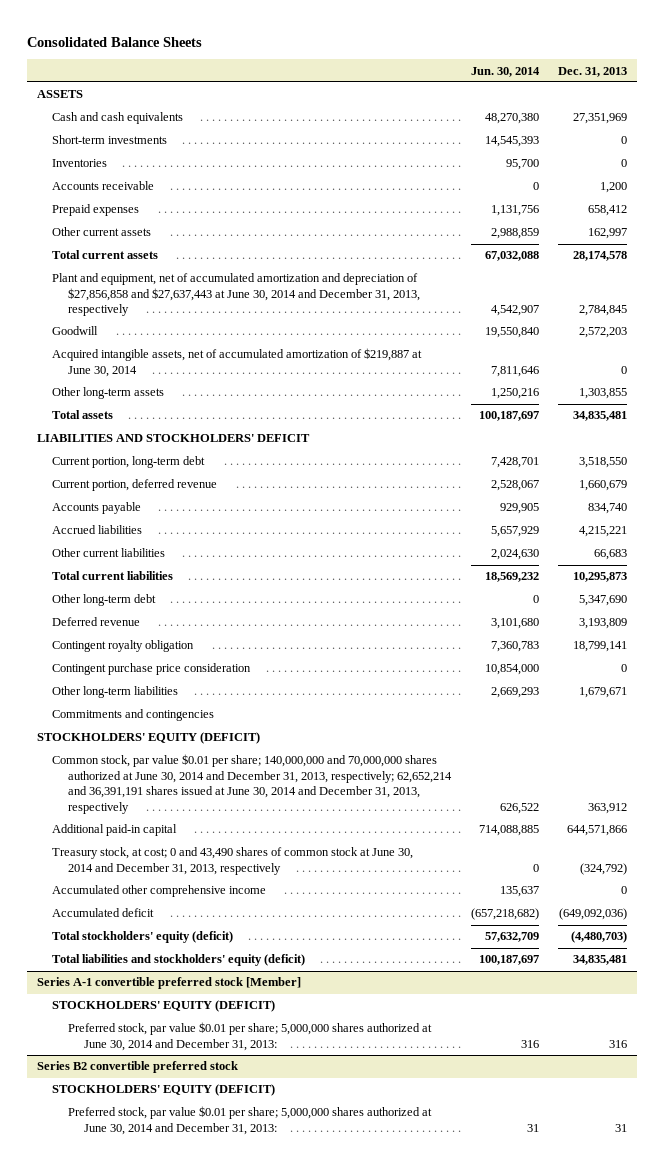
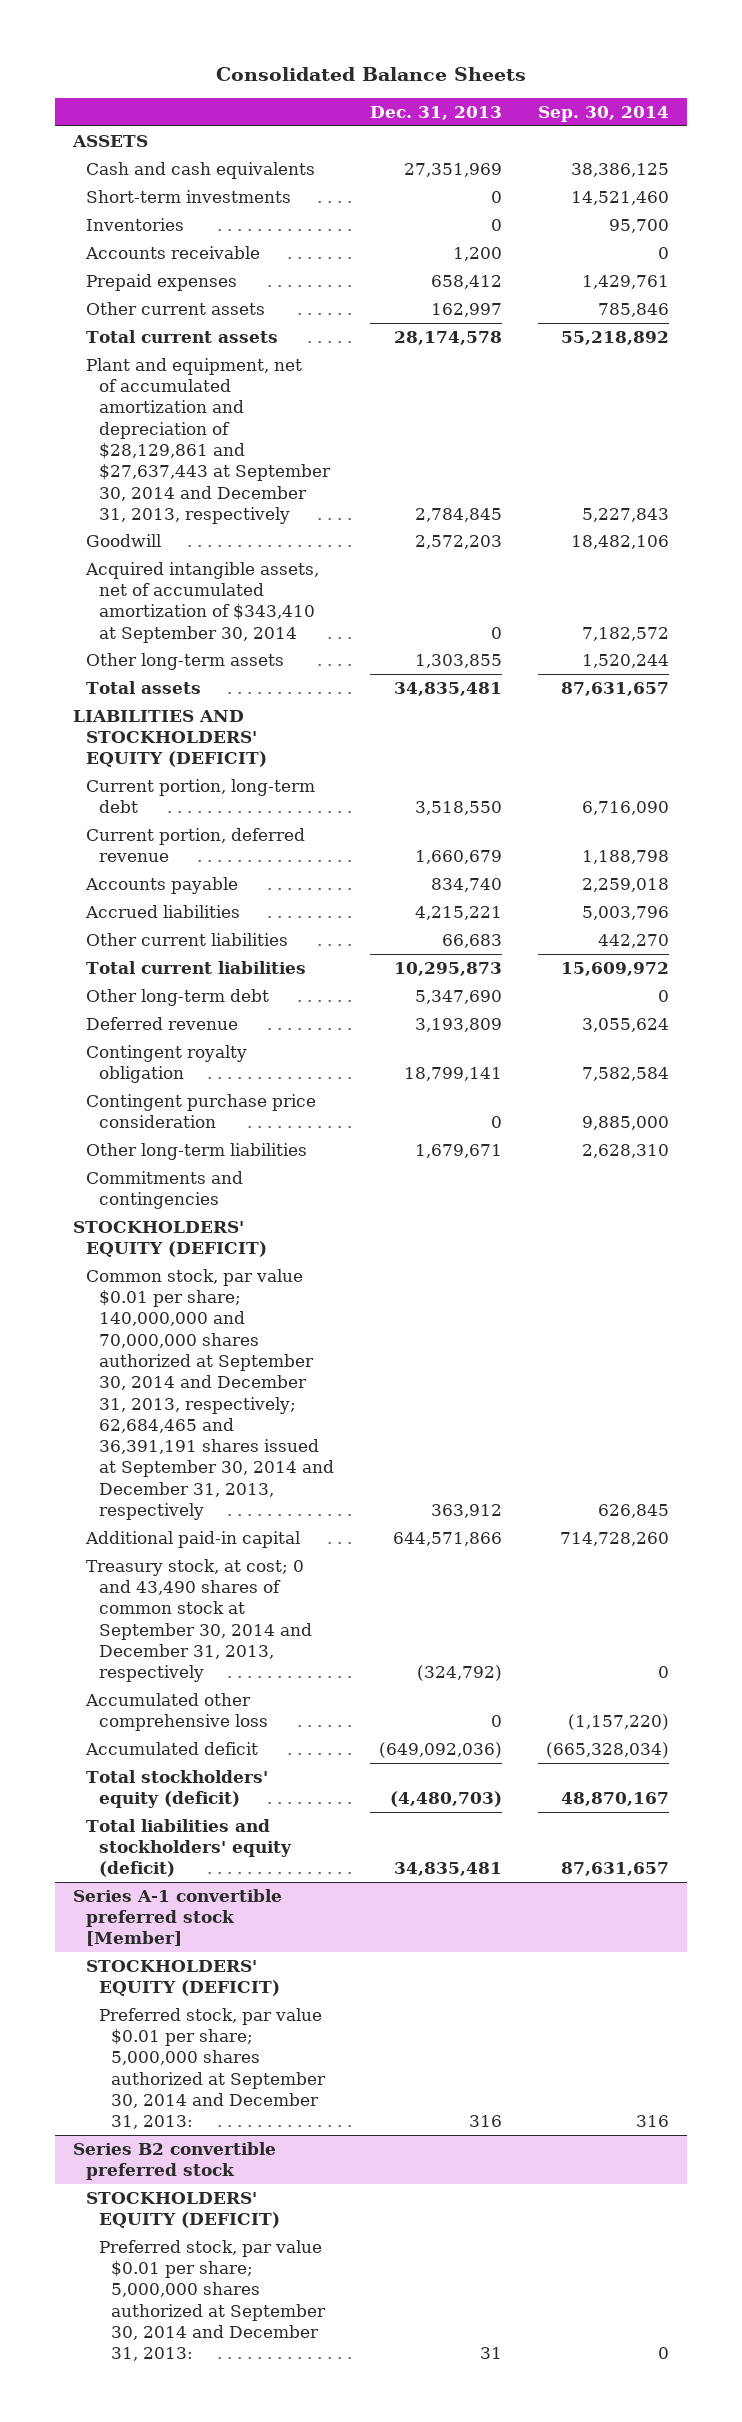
- | Jun. 30, 2014 | Dec. 31, 2013
+ | Dec. 31, 2013 | Sep. 30, 2014
- Plant and equipment, net of accumulated amortization and depreciation of $27,856,858 and $27,637,443 at June 30, 2014 and December 31, 2013, respectively | 4,542,907 | 2,784,845
+ Plant and equipment, net of accumulated amortization and depreciation of $28,129,861 and $27,637,443 at September 30, 2014 and December 31, 2013, respectively | 2,784,845 | 5,227,843
- Acquired intangible assets, net of accumulated amortization of $219,887 at June 30, 2014 | 7,811,646 | 0
+ Acquired intangible assets, net of accumulated amortization of $343,410 at September 30, 2014 | 0 | 7,182,572
- LIABILITIES AND STOCKHOLDERS' DEFICIT
+ LIABILITIES AND STOCKHOLDERS' EQUITY (DEFICIT)
- Common stock, par value $0.01 per share; 140,000,000 and 70,000,000 shares authorized at June 30, 2014 and December 31, 2013, respectively; 62,652,214 and 36,391,191 shares issued at June 30, 2014 and December 31, 2013, respectively | 626,522 | 363,912
+ Common stock, par value $0.01 per share; 140,000,000 and 70,000,000 shares authorized at September 30, 2014 and December 31, 2013, respectively; 62,684,465 and 36,391,191 shares issued at September 30, 2014 and December 31, 2013, respectively | 363,912 | 626,845
- Treasury stock, at cost; 0 and 43,490 shares of common stock at June 30, 2014 and December 31, 2013, respectively | 0 | (324,792)
- Accumulated other comprehensive income | 135,637 | 0
+ Treasury stock, at cost; 0 and 43,490 shares of common stock at September 30, 2014 and December 31, 2013, respectively | (324,792) | 0
+ Accumulated other comprehensive loss | 0 | (1,157,220)
@ Series A-1 convertible preferred stock [Member]
- Preferred stock, par value $0.01 per share; 5,000,000 shares authorized at June 30, 2014 and December 31, 2013: | 316 | 316
+ Preferred stock, par value $0.01 per share; 5,000,000 shares authorized at September 30, 2014 and December 31, 2013: | 316 | 316
@ Series B2 convertible preferred stock
- Preferred stock, par value $0.01 per share; 5,000,000 shares authorized at June 30, 2014 and December 31, 2013: | 31 | 31
+ Preferred stock, par value $0.01 per share; 5,000,000 shares authorized at September 30, 2014 and December 31, 2013: | 31 | 0

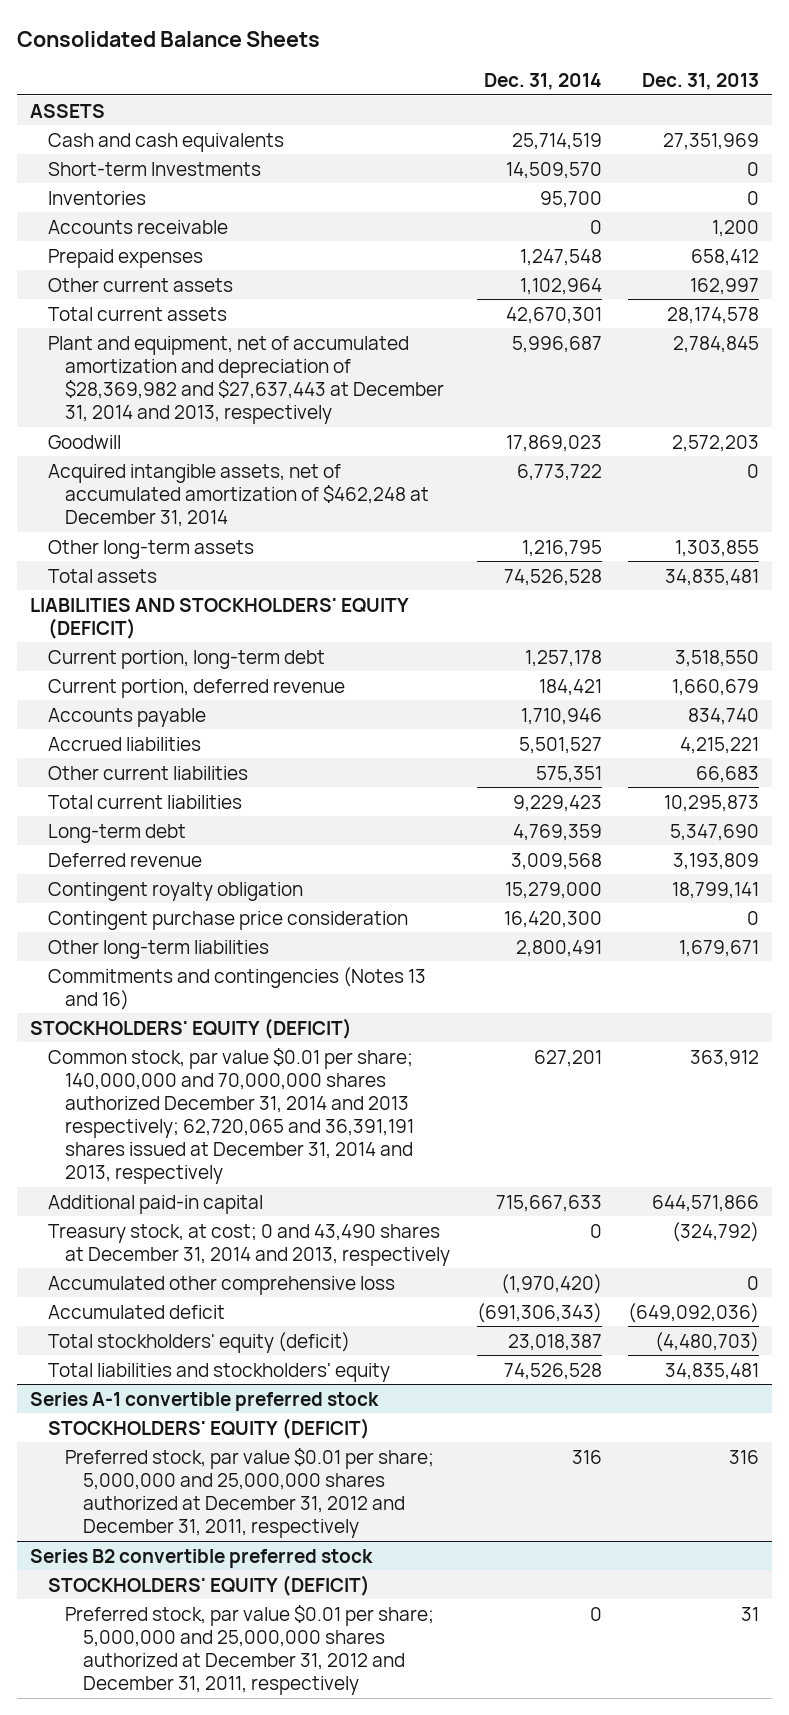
- | Dec. 31, 2013 | Sep. 30, 2014
+ | Dec. 31, 2014 | Dec. 31, 2013
- Short-term investments | 0 | 14,521,460
+ Short-term Investments | 14,509,570 | 0
- Plant and equipment, net of accumulated amortization and depreciation of $28,129,861 and $27,637,443 at September 30, 2014 and December 31, 2013, respectively | 2,784,845 | 5,227,843
+ Plant and equipment, net of accumulated amortization and depreciation of $28,369,982 and $27,637,443 at December 31, 2014 and 2013, respectively | 5,996,687 | 2,784,845
- Acquired intangible assets, net of accumulated amortization of $343,410 at September 30, 2014 | 0 | 7,182,572
+ Acquired intangible assets, net of accumulated amortization of $462,248 at December 31, 2014 | 6,773,722 | 0
- Other long-term debt | 5,347,690 | 0
+ Long-term debt | 4,769,359 | 5,347,690
- Commitments and contingencies
+ Commitments and contingencies (Notes 13 and 16)
- Common stock, par value $0.01 per share; 140,000,000 and 70,000,000 shares authorized at September 30, 2014 and December 31, 2013, respectively; 62,684,465 and 36,391,191 shares issued at September 30, 2014 and December 31, 2013, respectively | 363,912 | 626,845
+ Common stock, par value $0.01 per share; 140,000,000 and 70,000,000 shares authorized December 31, 2014 and 2013 respectively; 62,720,065 and 36,391,191 shares issued at December 31, 2014 and 2013, respectively | 627,201 | 363,912
- Treasury stock, at cost; 0 and 43,490 shares of common stock at September 30, 2014 and December 31, 2013, respectively | (324,792) | 0
+ Treasury stock, at cost; 0 and 43,490 shares at December 31, 2014 and 2013, respectively | 0 | (324,792)
- Total liabilities and stockholders' equity (deficit) | 34,835,481 | 87,631,657
- Series A-1 convertible preferred stock [Member]
+ Total liabilities and stockholders' equity | 74,526,528 | 34,835,481
+ Series A-1 convertible preferred stock
- Preferred stock, par value $0.01 per share; 5,000,000 shares authorized at September 30, 2014 and December 31, 2013: | 316 | 316
+ Preferred stock, par value $0.01 per share; 5,000,000 and 25,000,000 shares authorized at December 31, 2012 and December 31, 2011, respectively | 316 | 316
@ Series B2 convertible preferred stock
- Preferred stock, par value $0.01 per share; 5,000,000 shares authorized at September 30, 2014 and December 31, 2013: | 31 | 0
+ Preferred stock, par value $0.01 per share; 5,000,000 and 25,000,000 shares authorized at December 31, 2012 and December 31, 2011, respectively | 0 | 31

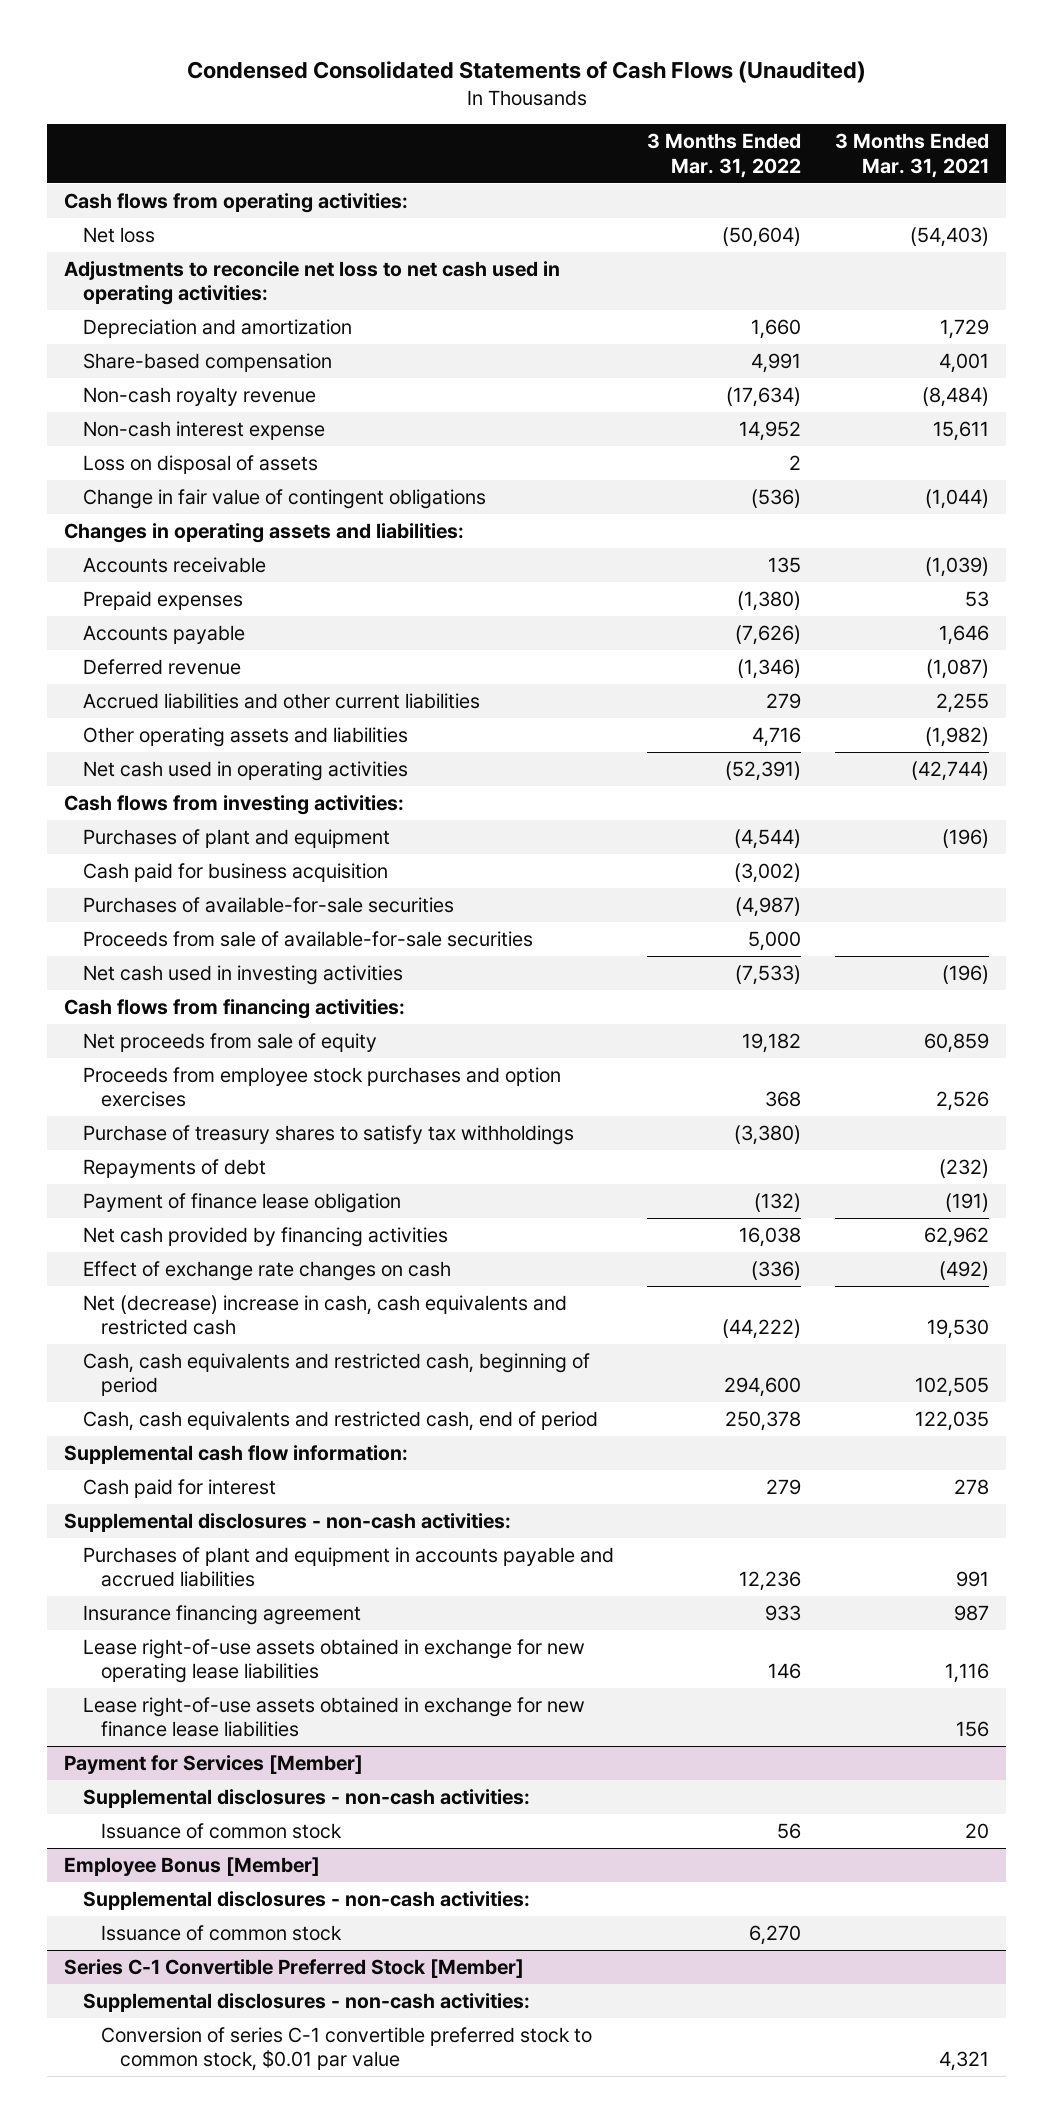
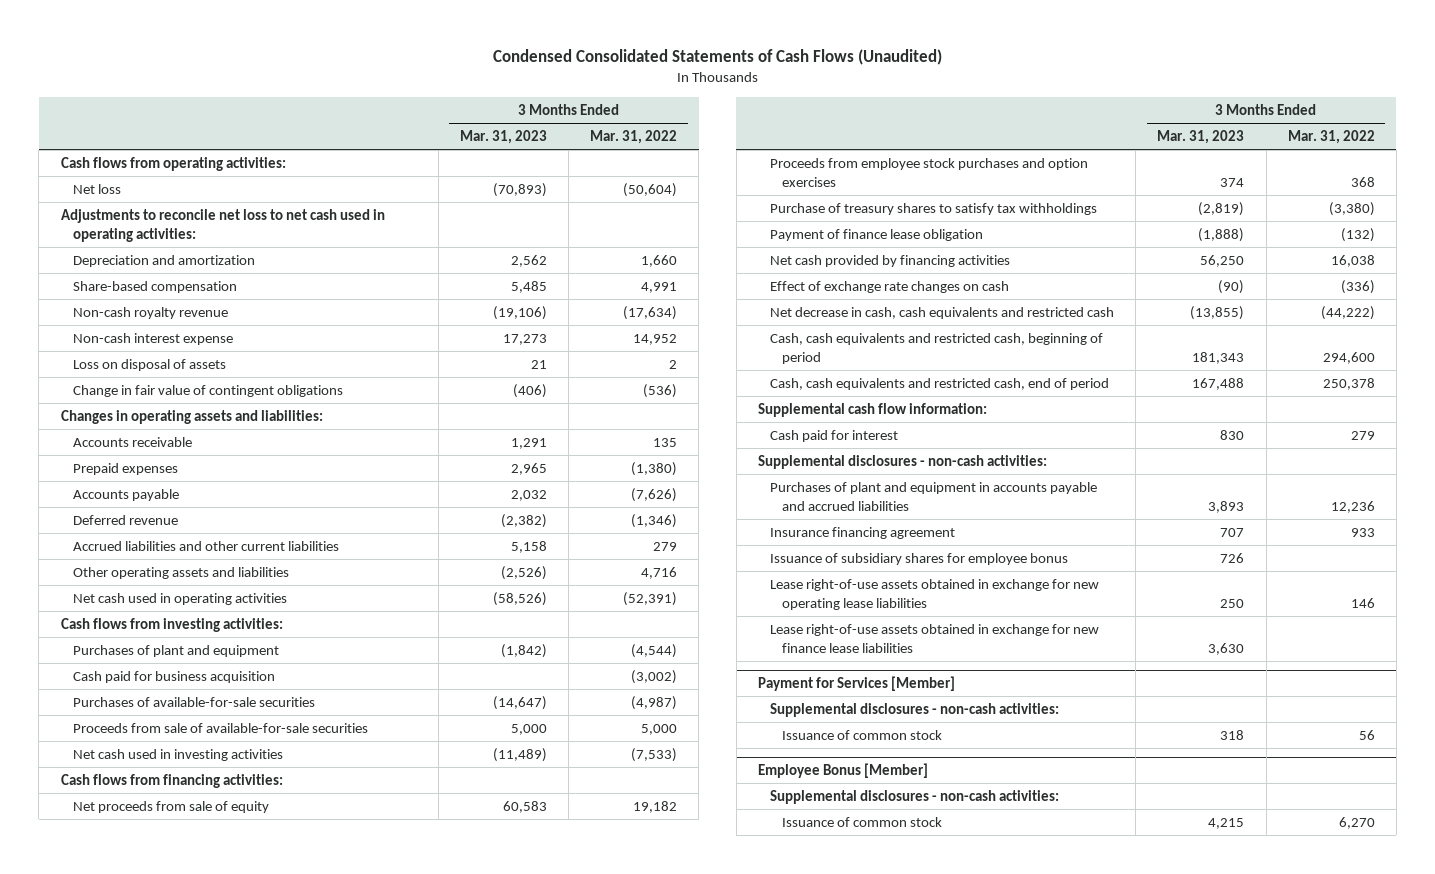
- | 3 Months Ended Mar. 31, 2022 | 3 Months Ended Mar. 31, 2021
+ | 3 Months Ended Mar. 31, 2023 | 3 Months Ended Mar. 31, 2022
- Repayments of debt | | (232)
- Net (decrease) increase in cash, cash equivalents and restricted cash | (44,222) | 19,530
+ Net decrease in cash, cash equivalents and restricted cash | (13,855) | (44,222)
+ Issuance of subsidiary shares for employee bonus | 726 |
- Series C-1 Convertible Preferred Stock [Member]
- Supplemental disclosures - non-cash activities:
- Conversion of series C-1 convertible preferred stock to common stock, $0.01 par value | | 4,321

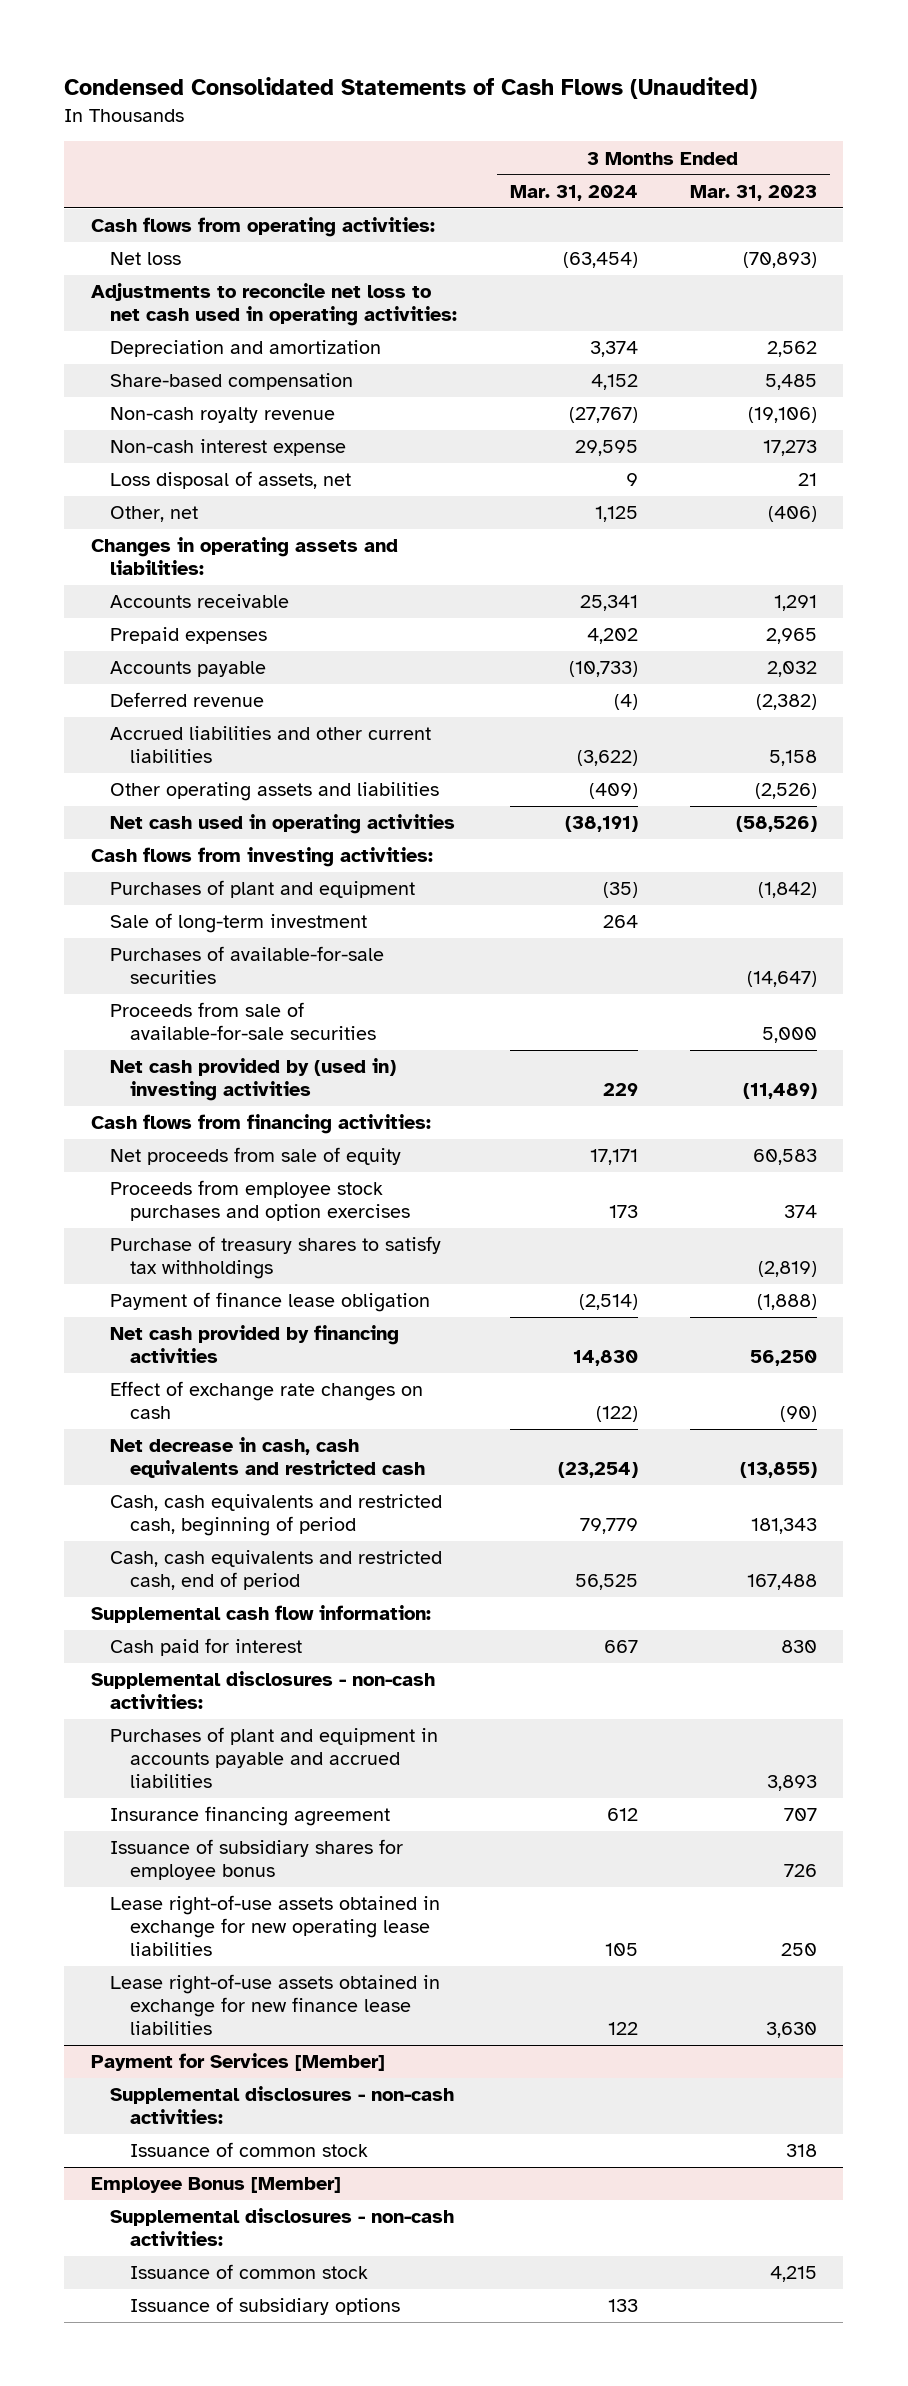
- | 3 Months Ended Mar. 31, 2023 | 3 Months Ended Mar. 31, 2022
+ | 3 Months Ended Mar. 31, 2024 | 3 Months Ended Mar. 31, 2023
- Loss on disposal of assets | 21 | 2
- Change in fair value of contingent obligations | (406) | (536)
+ Loss disposal of assets, net | 9 | 21
+ Other, net | 1,125 | (406)
- Cash paid for business acquisition | | (3,002)
+ Sale of long-term investment | 264 |
- Net cash used in investing activities | (11,489) | (7,533)
+ Net cash provided by (used in) investing activities | 229 | (11,489)
@ Employee Bonus [Member]
+ Issuance of subsidiary options | 133 |

